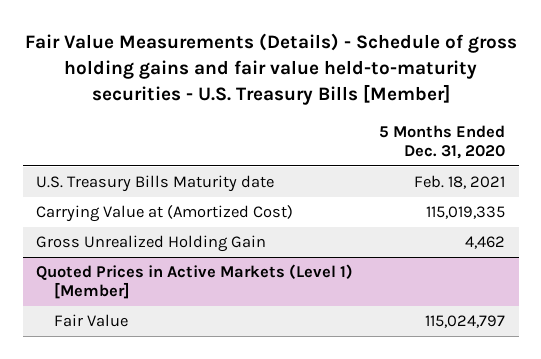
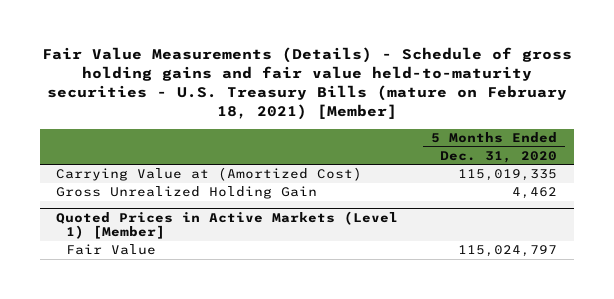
- Fair Value Measurements (Details) - Schedule of gross holding gains and fair value held-to-maturity securities - U.S. Treasury Bills [Member]
+ Fair Value Measurements (Details) - Schedule of gross holding gains and fair value held-to-maturity securities - U.S. Treasury Bills (mature on February 18, 2021) [Member]
- U.S. Treasury Bills Maturity date | Feb. 18, 2021

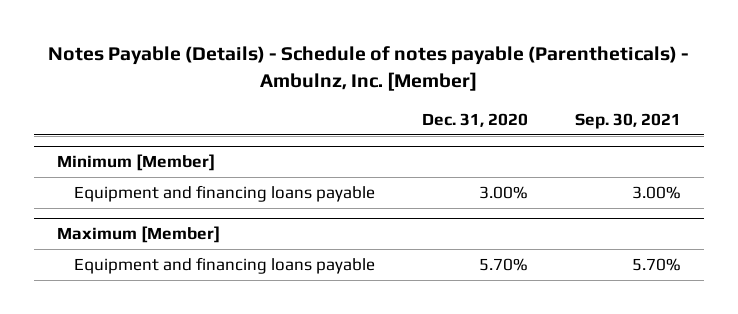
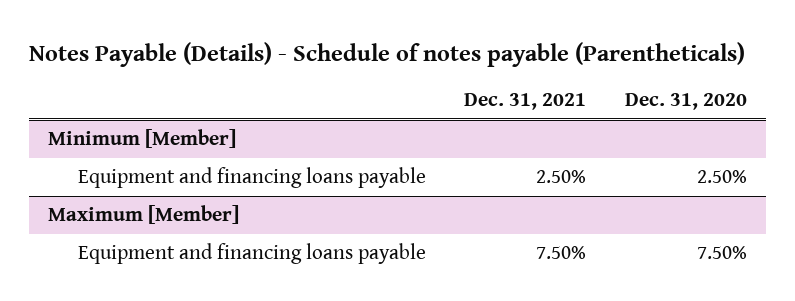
- Notes Payable (Details) - Schedule of notes payable (Parentheticals) - Ambulnz, Inc. [Member]
+ Notes Payable (Details) - Schedule of notes payable (Parentheticals)
- | Dec. 31, 2020 | Sep. 30, 2021
+ | Dec. 31, 2021 | Dec. 31, 2020
@ Minimum [Member]
- Equipment and financing loans payable | 3.00% | 3.00%
+ Equipment and financing loans payable | 2.50% | 2.50%
@ Maximum [Member]
- Equipment and financing loans payable | 5.70% | 5.70%
+ Equipment and financing loans payable | 7.50% | 7.50%

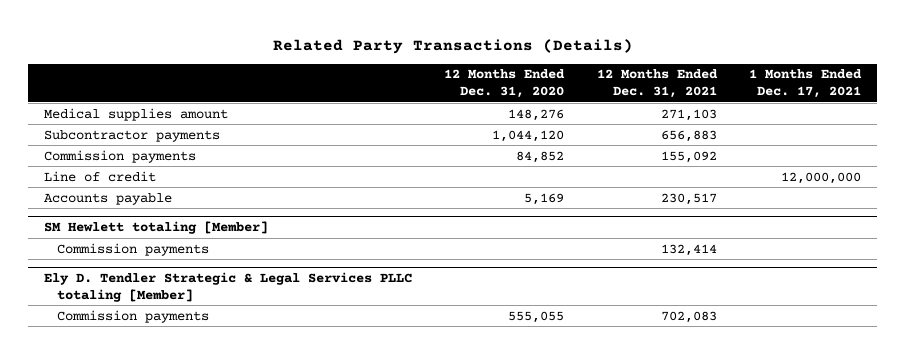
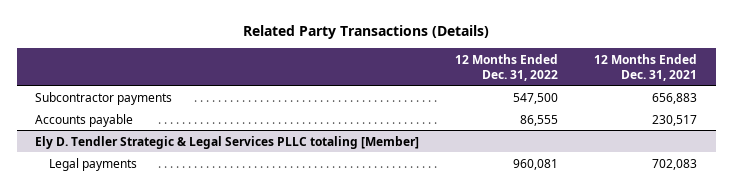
- | 12 Months Ended Dec. 31, 2020 | 12 Months Ended Dec. 31, 2021 | 1 Months Ended Dec. 17, 2021
+ | 12 Months Ended Dec. 31, 2022 | 12 Months Ended Dec. 31, 2021
- Medical supplies amount | 148,276 | 271,103 |
- Commission payments | 84,852 | 155,092 |
- Line of credit | | | 12,000,000
- SM Hewlett totaling [Member]
- Commission payments | | 132,414 |
@ Ely D. Tendler Strategic & Legal Services PLLC totaling [Member]
- Commission payments | 555,055 | 702,083 |
+ Legal payments | 960,081 | 702,083

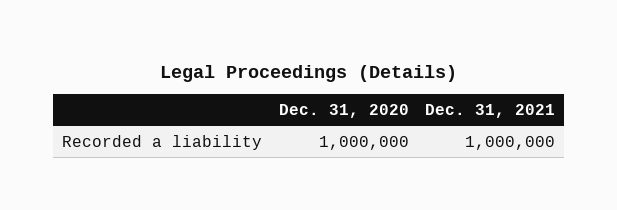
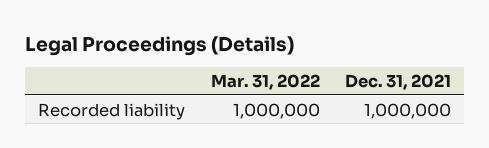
- | Dec. 31, 2020 | Dec. 31, 2021
+ | Mar. 31, 2022 | Dec. 31, 2021
- Recorded a liability | 1,000,000 | 1,000,000
+ Recorded liability | 1,000,000 | 1,000,000

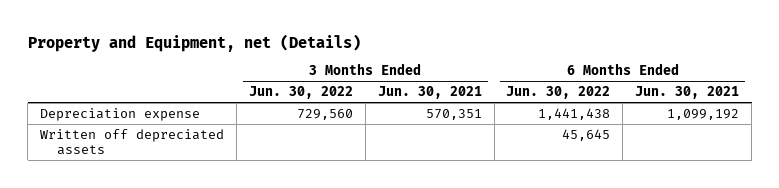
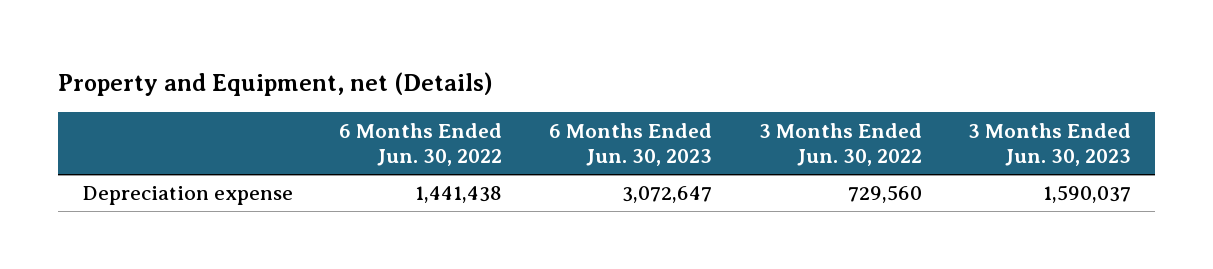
- | 3 Months Ended Jun. 30, 2022 | 3 Months Ended Jun. 30, 2021 | 6 Months Ended Jun. 30, 2022 | 6 Months Ended Jun. 30, 2021
+ | 6 Months Ended Jun. 30, 2022 | 6 Months Ended Jun. 30, 2023 | 3 Months Ended Jun. 30, 2022 | 3 Months Ended Jun. 30, 2023
- Written off depreciated assets | | | 45,645 |

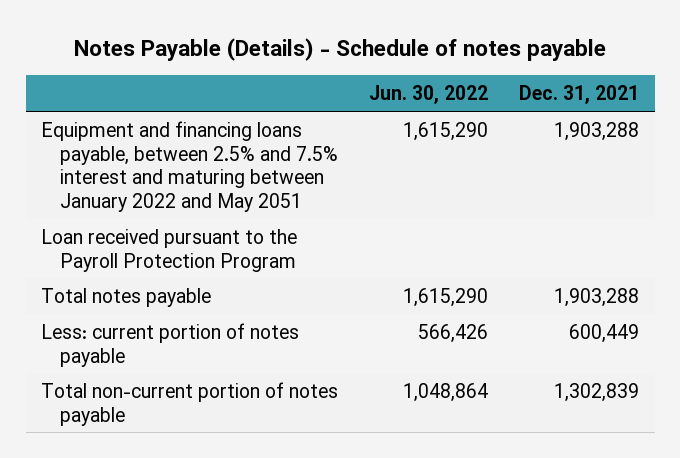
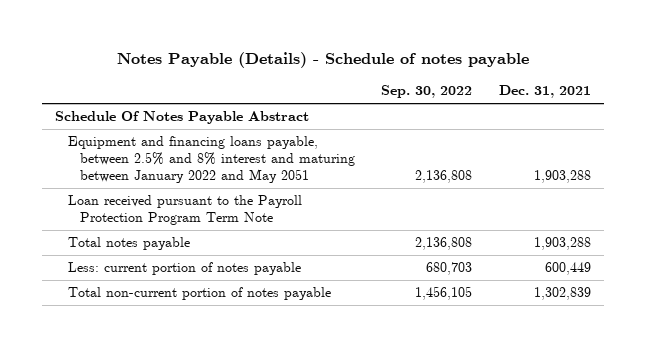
- | Jun. 30, 2022 | Dec. 31, 2021
+ | Sep. 30, 2022 | Dec. 31, 2021
- Equipment and financing loans payable, between 2.5% and 7.5% interest and maturing between January 2022 and May 2051 | 1,615,290 | 1,903,288
- Loan received pursuant to the Payroll Protection Program
+ Schedule Of Notes Payable Abstract
+ Equipment and financing loans payable, between 2.5% and 8% interest and maturing between January 2022 and May 2051 | 2,136,808 | 1,903,288
+ Loan received pursuant to the Payroll Protection Program Term Note

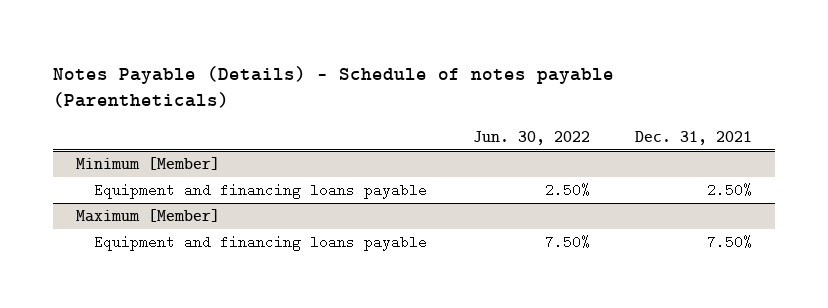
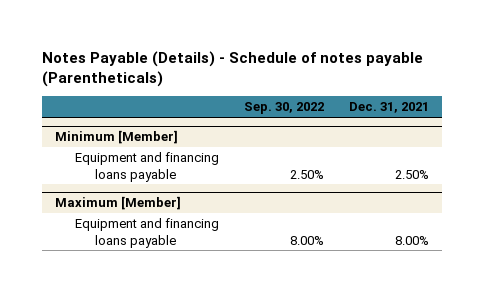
- | Jun. 30, 2022 | Dec. 31, 2021
+ | Sep. 30, 2022 | Dec. 31, 2021
@ Maximum [Member]
- Equipment and financing loans payable | 7.50% | 7.50%
+ Equipment and financing loans payable | 8.00% | 8.00%

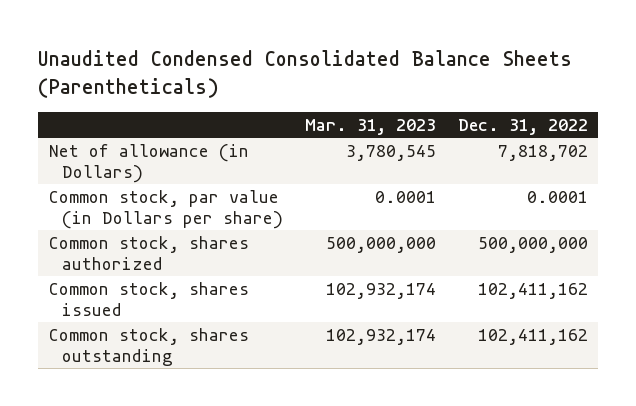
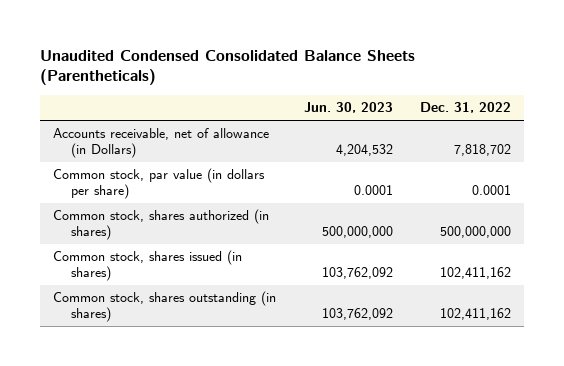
- | Mar. 31, 2023 | Dec. 31, 2022
+ | Jun. 30, 2023 | Dec. 31, 2022
- Net of allowance (in Dollars) | 3,780,545 | 7,818,702
- Common stock, par value (in Dollars per share) | 0.0001 | 0.0001
- Common stock, shares authorized | 500,000,000 | 500,000,000
- Common stock, shares issued | 102,932,174 | 102,411,162
- Common stock, shares outstanding | 102,932,174 | 102,411,162
+ Accounts receivable, net of allowance (in Dollars) | 4,204,532 | 7,818,702
+ Common stock, par value (in dollars per share) | 0.0001 | 0.0001
+ Common stock, shares authorized (in shares) | 500,000,000 | 500,000,000
+ Common stock, shares issued (in shares) | 103,762,092 | 102,411,162
+ Common stock, shares outstanding (in shares) | 103,762,092 | 102,411,162

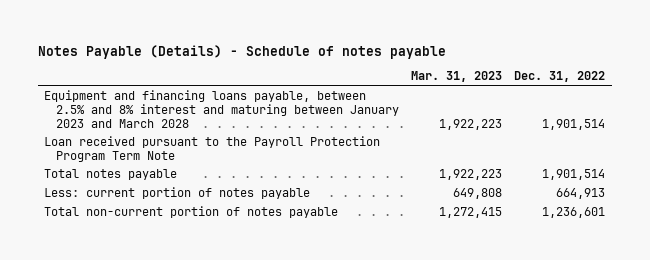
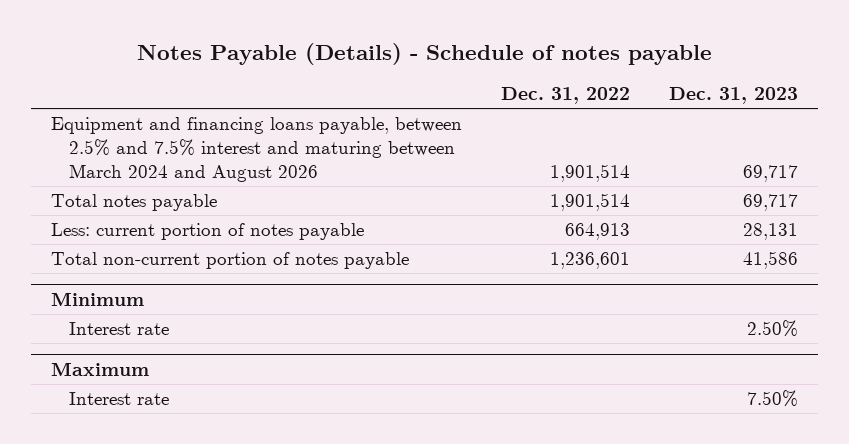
- | Mar. 31, 2023 | Dec. 31, 2022
+ | Dec. 31, 2022 | Dec. 31, 2023
- Equipment and financing loans payable, between 2.5% and 8% interest and maturing between January 2023 and March 2028 | 1,922,223 | 1,901,514
- Loan received pursuant to the Payroll Protection Program Term Note
+ Equipment and financing loans payable, between 2.5% and 7.5% interest and maturing between March 2024 and August 2026 | 1,901,514 | 69,717
+ Minimum
+ Interest rate | | 2.50%
+ Maximum
+ Interest rate | | 7.50%

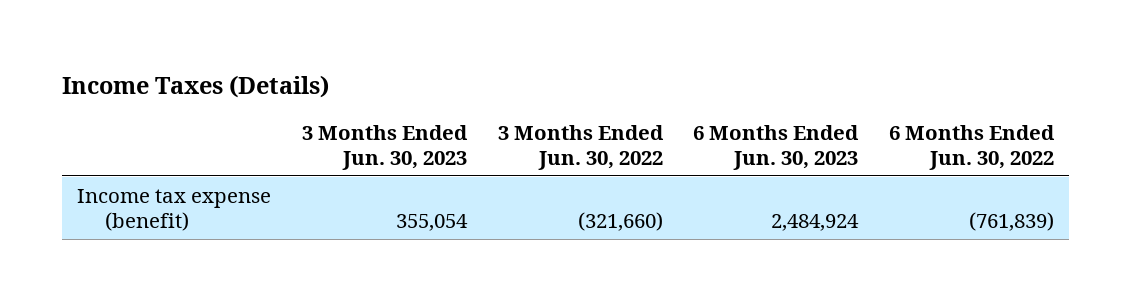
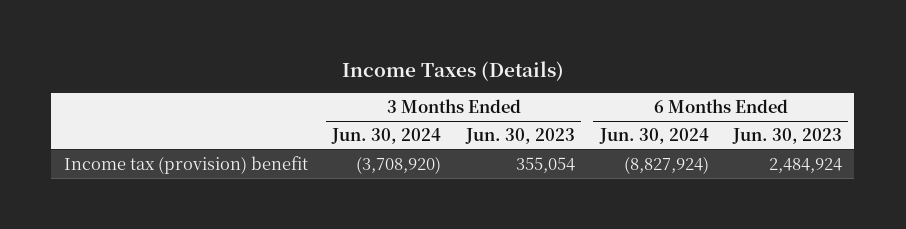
- | 3 Months Ended Jun. 30, 2023 | 3 Months Ended Jun. 30, 2022 | 6 Months Ended Jun. 30, 2023 | 6 Months Ended Jun. 30, 2022
+ | 3 Months Ended Jun. 30, 2024 | 3 Months Ended Jun. 30, 2023 | 6 Months Ended Jun. 30, 2024 | 6 Months Ended Jun. 30, 2023
- Income tax expense (benefit) | 355,054 | (321,660) | 2,484,924 | (761,839)
+ Income tax (provision) benefit | (3,708,920) | 355,054 | (8,827,924) | 2,484,924

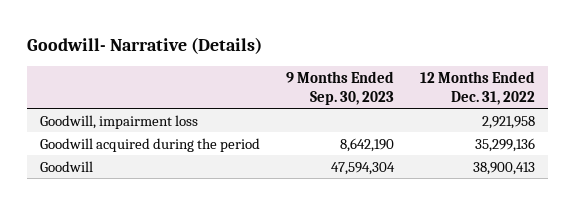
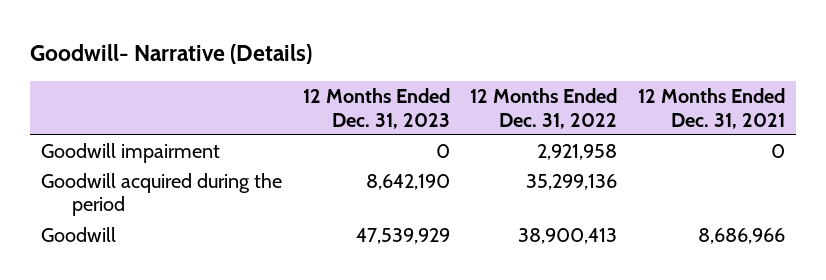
- | 9 Months Ended Sep. 30, 2023 | 12 Months Ended Dec. 31, 2022
+ | 12 Months Ended Dec. 31, 2023 | 12 Months Ended Dec. 31, 2022 | 12 Months Ended Dec. 31, 2021
- Goodwill, impairment loss | | 2,921,958
+ Goodwill impairment | 0 | 2,921,958 | 0

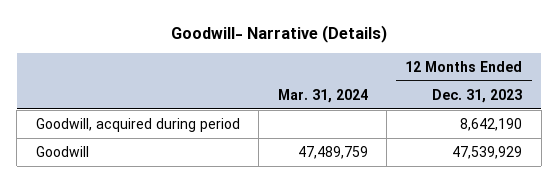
- | 12 Months Ended Dec. 31, 2023 | 12 Months Ended Dec. 31, 2022 | 12 Months Ended Dec. 31, 2021
+ | Mar. 31, 2024 | 12 Months Ended Dec. 31, 2023
- Goodwill impairment | 0 | 2,921,958 | 0
- Goodwill acquired during the period | 8,642,190 | 35,299,136 |
+ Goodwill, acquired during period | | 8,642,190

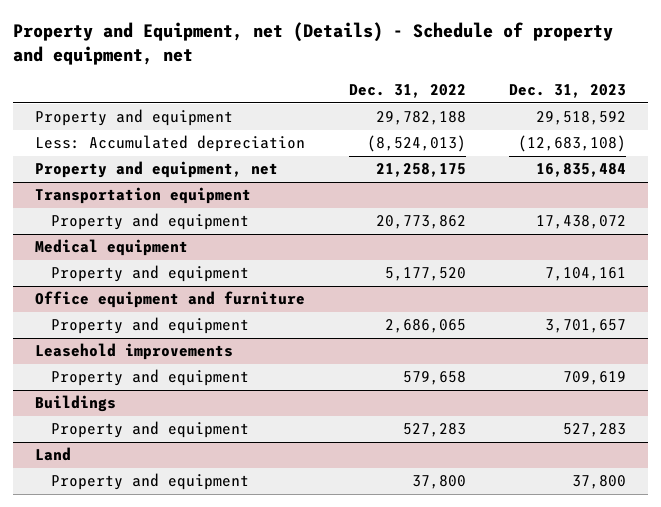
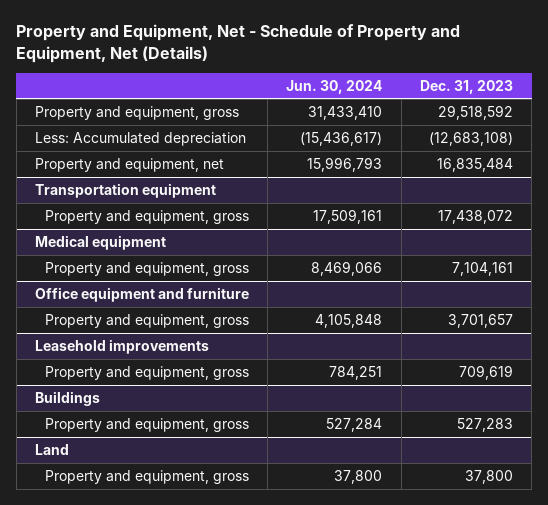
- Property and Equipment, net (Details) - Schedule of property and equipment, net
+ Property and Equipment, Net - Schedule of Property and Equipment, Net (Details)
- | Dec. 31, 2022 | Dec. 31, 2023
+ | Jun. 30, 2024 | Dec. 31, 2023
- Property and equipment | 29,782,188 | 29,518,592
+ Property and equipment, gross | 31,433,410 | 29,518,592
@ Transportation equipment
- Property and equipment | 20,773,862 | 17,438,072
+ Property and equipment, gross | 17,509,161 | 17,438,072
@ Medical equipment
- Property and equipment | 5,177,520 | 7,104,161
+ Property and equipment, gross | 8,469,066 | 7,104,161
@ Office equipment and furniture
- Property and equipment | 2,686,065 | 3,701,657
+ Property and equipment, gross | 4,105,848 | 3,701,657
@ Leasehold improvements
- Property and equipment | 579,658 | 709,619
+ Property and equipment, gross | 784,251 | 709,619
@ Buildings
- Property and equipment | 527,283 | 527,283
+ Property and equipment, gross | 527,284 | 527,283
@ Land
- Property and equipment | 37,800 | 37,800
+ Property and equipment, gross | 37,800 | 37,800

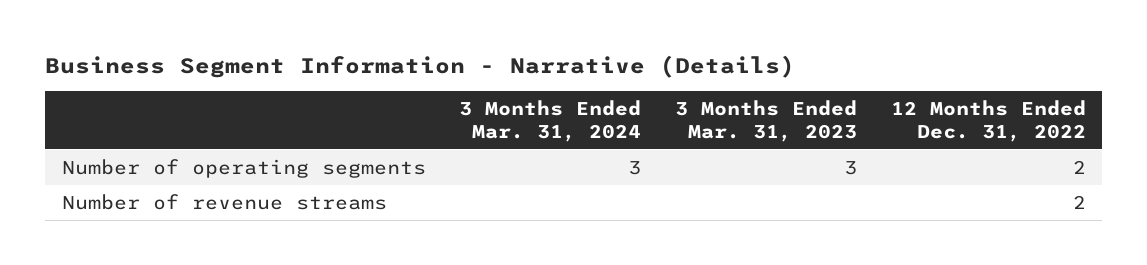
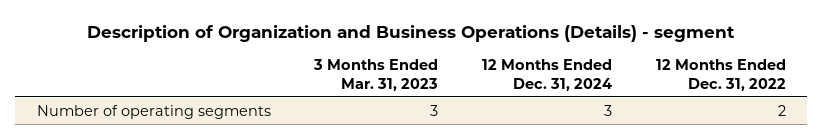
- Business Segment Information - Narrative (Details)
+ Description of Organization and Business Operations (Details) - segment
- | 3 Months Ended Mar. 31, 2024 | 3 Months Ended Mar. 31, 2023 | 12 Months Ended Dec. 31, 2022
+ | 3 Months Ended Mar. 31, 2023 | 12 Months Ended Dec. 31, 2024 | 12 Months Ended Dec. 31, 2022
- Number of revenue streams | | | 2

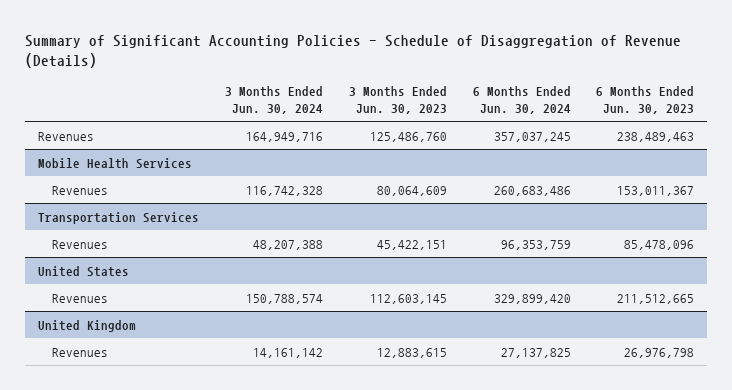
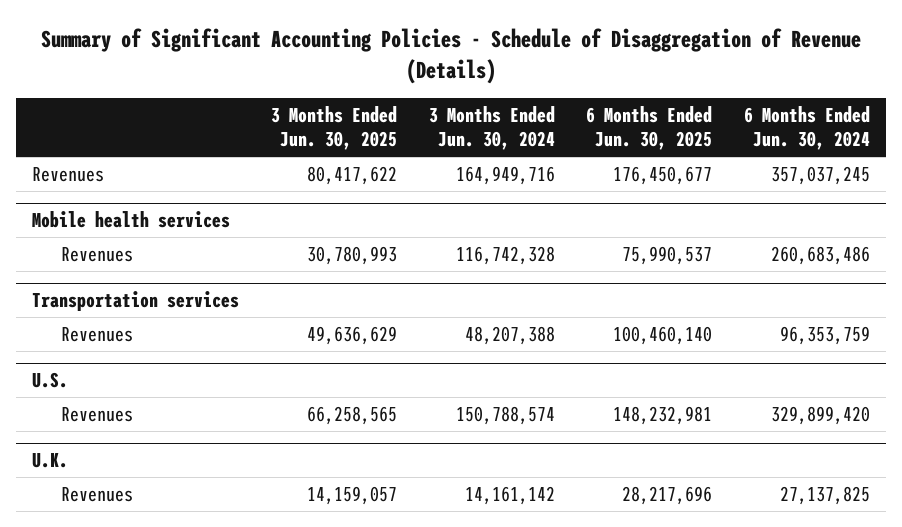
- | 3 Months Ended Jun. 30, 2024 | 3 Months Ended Jun. 30, 2023 | 6 Months Ended Jun. 30, 2024 | 6 Months Ended Jun. 30, 2023
+ | 3 Months Ended Jun. 30, 2025 | 3 Months Ended Jun. 30, 2024 | 6 Months Ended Jun. 30, 2025 | 6 Months Ended Jun. 30, 2024
- Mobile Health Services
+ Mobile health services
- Transportation Services
+ Transportation services
- United States
+ U.S.
- United Kingdom
+ U.K.

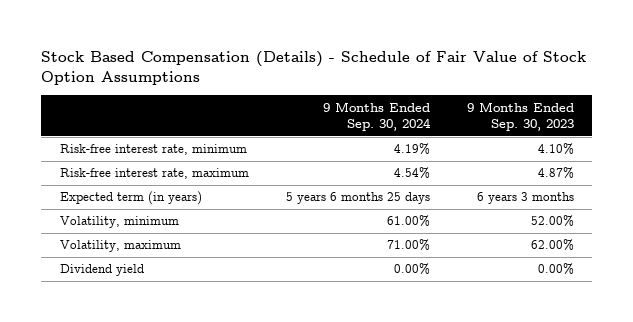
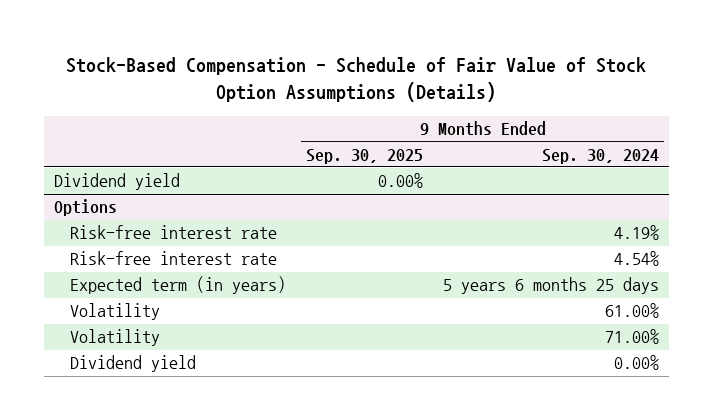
- Stock Based Compensation (Details) - Schedule of Fair Value of Stock Option Assumptions
+ Stock-Based Compensation - Schedule of Fair Value of Stock Option Assumptions (Details)
- | 9 Months Ended Sep. 30, 2024 | 9 Months Ended Sep. 30, 2023
+ | 9 Months Ended Sep. 30, 2025 | 9 Months Ended Sep. 30, 2024
- Risk-free interest rate, minimum | 4.19% | 4.10%
- Risk-free interest rate, maximum | 4.54% | 4.87%
+ Dividend yield | 0.00% |
+ Options
+ Risk-free interest rate | | 4.19%
+ Risk-free interest rate | | 4.54%
- Volatility, minimum | 61.00% | 52.00%
- Volatility, maximum | 71.00% | 62.00%
+ Volatility | | 61.00%
+ Volatility | | 71.00%

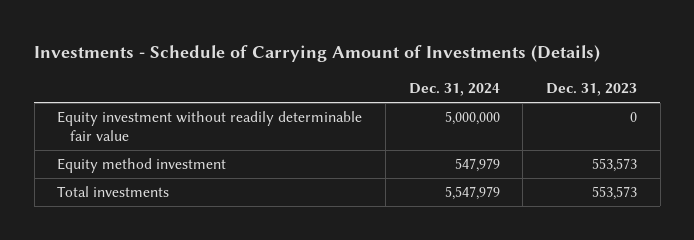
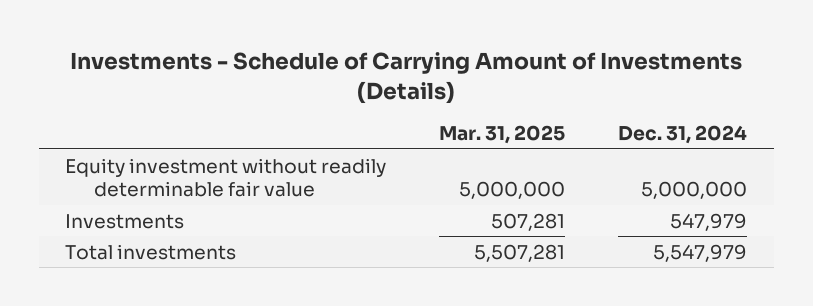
- | Dec. 31, 2024 | Dec. 31, 2023
+ | Mar. 31, 2025 | Dec. 31, 2024
- Equity method investment | 547,979 | 553,573
+ Investments | 507,281 | 547,979

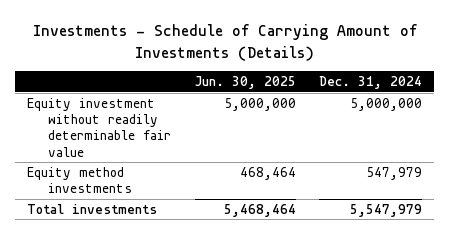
- | Mar. 31, 2025 | Dec. 31, 2024
+ | Jun. 30, 2025 | Dec. 31, 2024
- Investments | 507,281 | 547,979
+ Equity method investments | 468,464 | 547,979

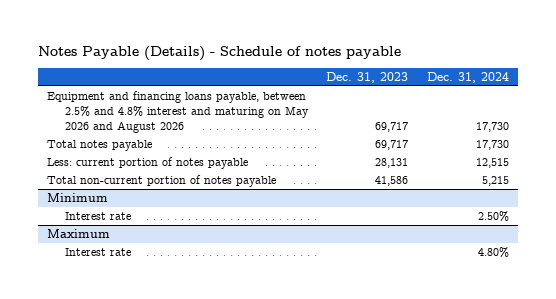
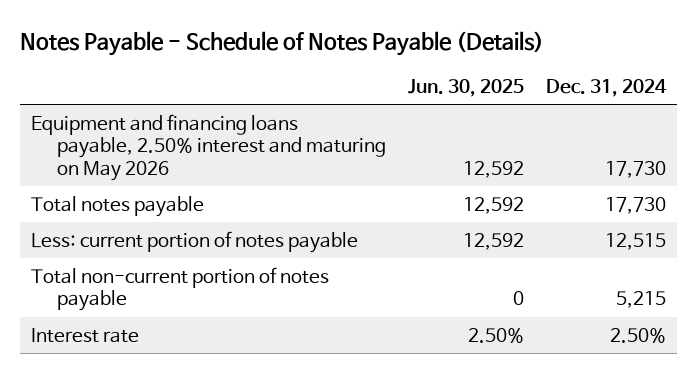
- Notes Payable (Details) - Schedule of notes payable
+ Notes Payable - Schedule of Notes Payable (Details)
- | Dec. 31, 2023 | Dec. 31, 2024
+ | Jun. 30, 2025 | Dec. 31, 2024
- Equipment and financing loans payable, between 2.5% and 4.8% interest and maturing on May 2026 and August 2026 | 69,717 | 17,730
+ Equipment and financing loans payable, 2.50% interest and maturing on May 2026 | 12,592 | 17,730
- Minimum
- Maximum
- Interest rate | | 4.80%

